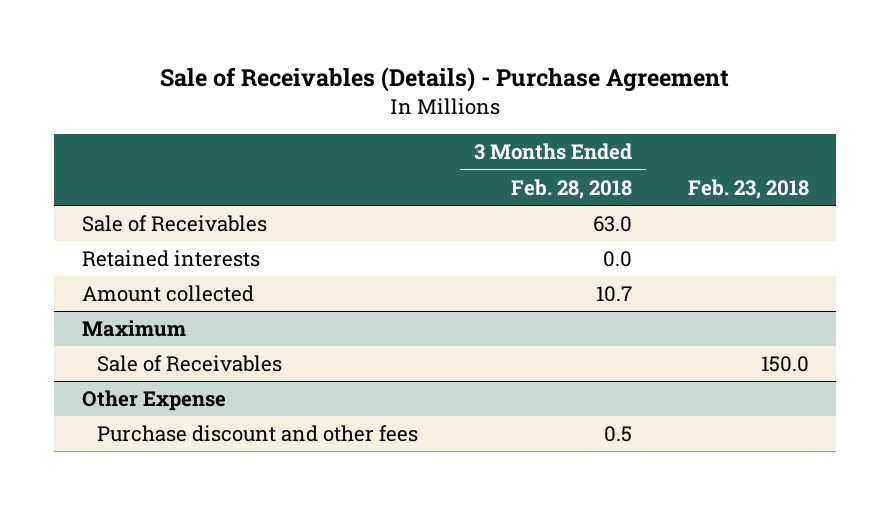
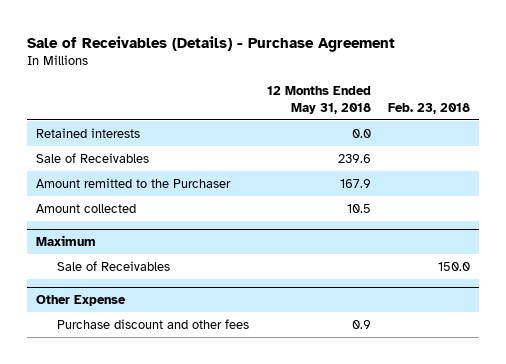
- | 3 Months Ended Feb. 28, 2018 | Feb. 23, 2018
+ | 12 Months Ended May 31, 2018 | Feb. 23, 2018
moved down: Sale of Receivables | 239.6 |
+ Amount remitted to the Purchaser | 167.9 |

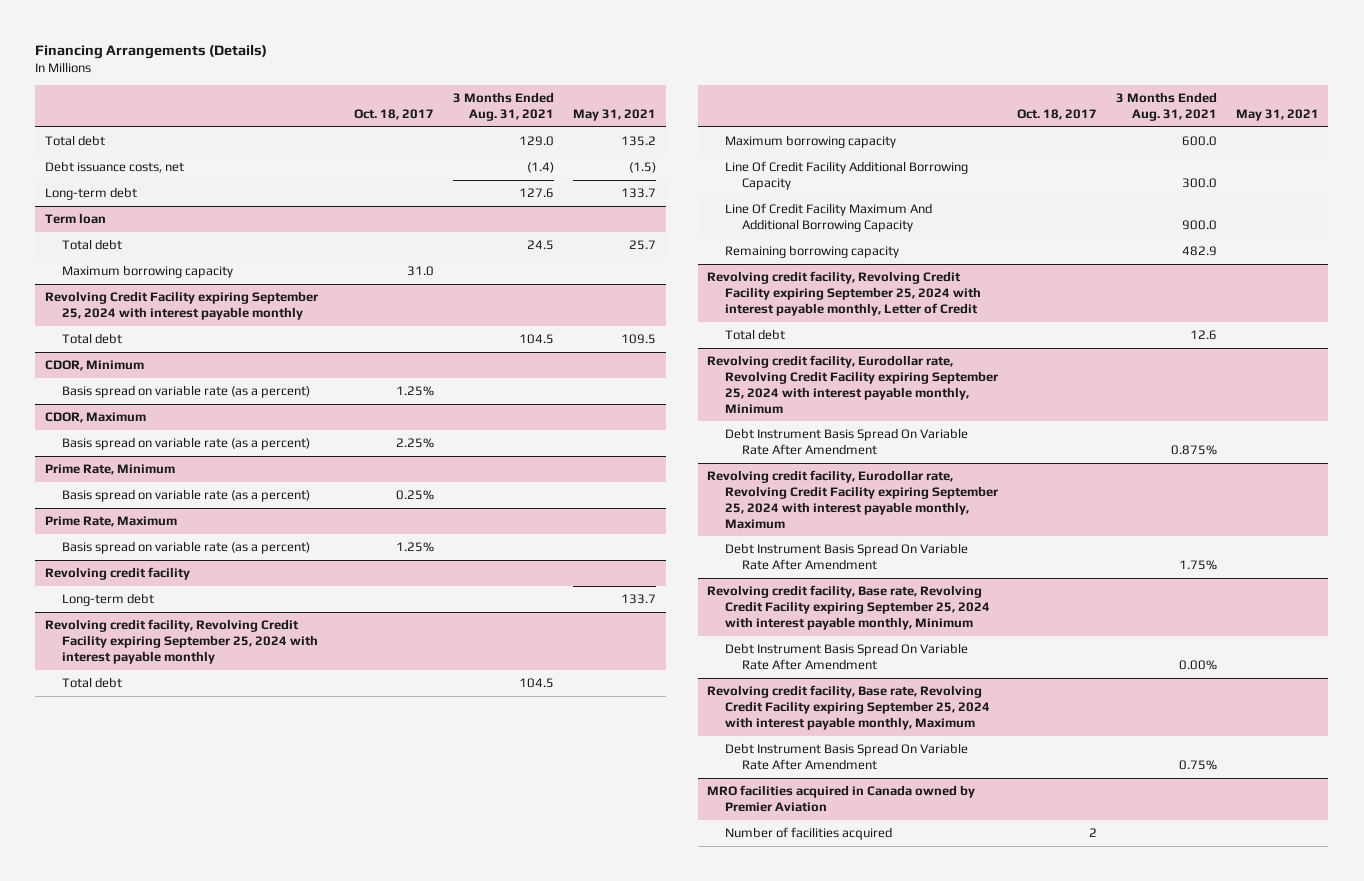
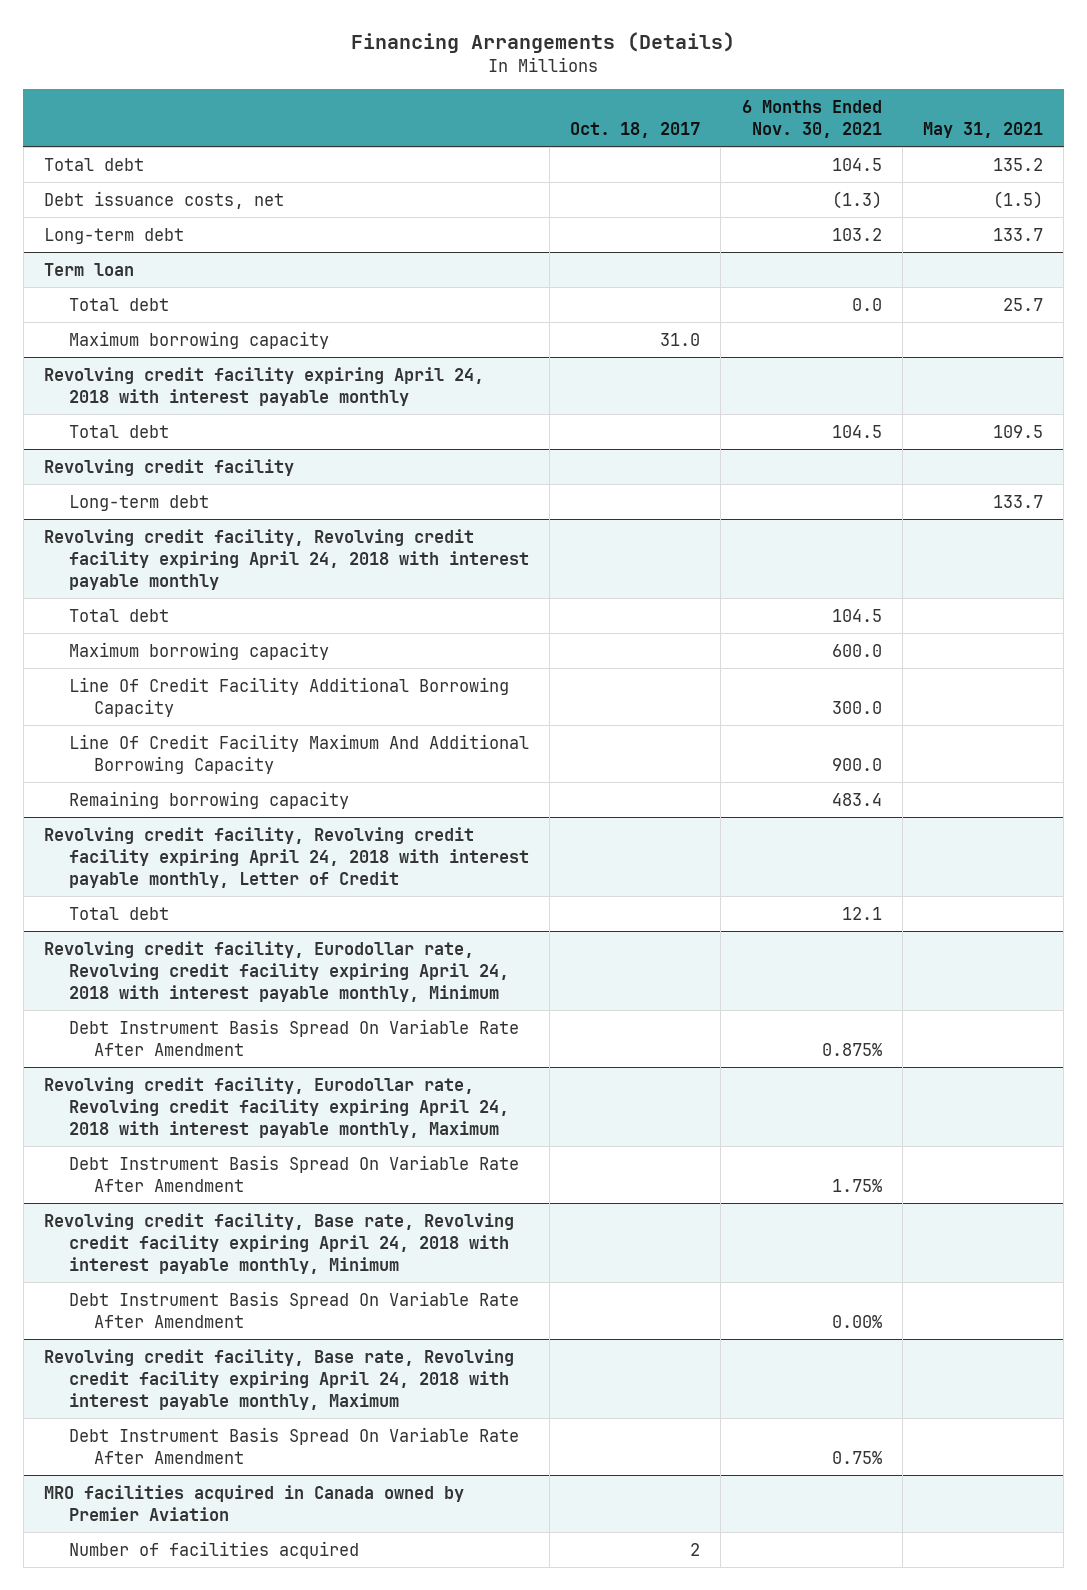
- | Oct. 18, 2017 | 3 Months Ended Aug. 31, 2021 | May 31, 2021
+ | Oct. 18, 2017 | 6 Months Ended Nov. 30, 2021 | May 31, 2021
- Revolving Credit Facility expiring September 25, 2024 with interest payable monthly
+ Revolving credit facility expiring April 24, 2018 with interest payable monthly
- CDOR, Minimum
- Basis spread on variable rate (as a percent) | 1.25% | |
- CDOR, Maximum
- Basis spread on variable rate (as a percent) | 2.25% | |
- Prime Rate, Minimum
- Basis spread on variable rate (as a percent) | 0.25% | |
- Prime Rate, Maximum
- Basis spread on variable rate (as a percent) | 1.25% | |
- Revolving credit facility, Revolving Credit Facility expiring September 25, 2024 with interest payable monthly
+ Revolving credit facility, Revolving credit facility expiring April 24, 2018 with interest payable monthly
- Revolving credit facility, Revolving Credit Facility expiring September 25, 2024 with interest payable monthly, Letter of Credit
+ Revolving credit facility, Revolving credit facility expiring April 24, 2018 with interest payable monthly, Letter of Credit
- Revolving credit facility, Eurodollar rate, Revolving Credit Facility expiring September 25, 2024 with interest payable monthly, Minimum
+ Revolving credit facility, Eurodollar rate, Revolving credit facility expiring April 24, 2018 with interest payable monthly, Minimum
- Revolving credit facility, Eurodollar rate, Revolving Credit Facility expiring September 25, 2024 with interest payable monthly, Maximum
+ Revolving credit facility, Eurodollar rate, Revolving credit facility expiring April 24, 2018 with interest payable monthly, Maximum
- Revolving credit facility, Base rate, Revolving Credit Facility expiring September 25, 2024 with interest payable monthly, Minimum
+ Revolving credit facility, Base rate, Revolving credit facility expiring April 24, 2018 with interest payable monthly, Minimum
- Revolving credit facility, Base rate, Revolving Credit Facility expiring September 25, 2024 with interest payable monthly, Maximum
+ Revolving credit facility, Base rate, Revolving credit facility expiring April 24, 2018 with interest payable monthly, Maximum

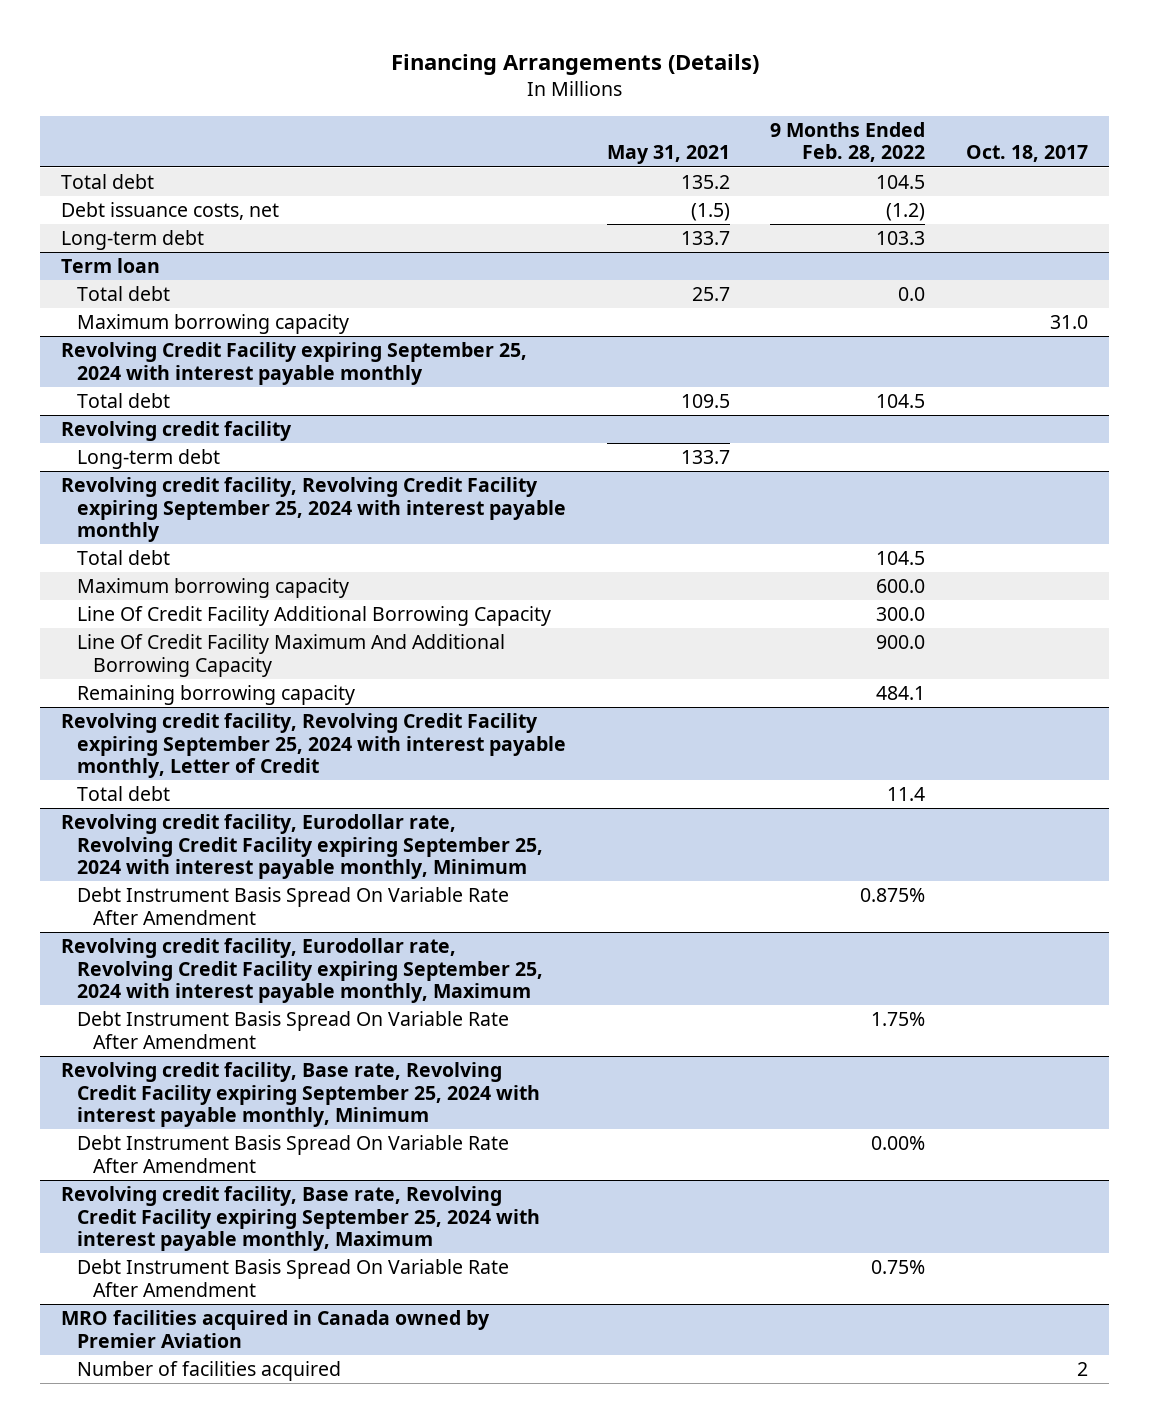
- | Oct. 18, 2017 | 6 Months Ended Nov. 30, 2021 | May 31, 2021
+ | May 31, 2021 | 9 Months Ended Feb. 28, 2022 | Oct. 18, 2017
- Revolving credit facility expiring April 24, 2018 with interest payable monthly
+ Revolving Credit Facility expiring September 25, 2024 with interest payable monthly
- Revolving credit facility, Revolving credit facility expiring April 24, 2018 with interest payable monthly
+ Revolving credit facility, Revolving Credit Facility expiring September 25, 2024 with interest payable monthly
- Revolving credit facility, Revolving credit facility expiring April 24, 2018 with interest payable monthly, Letter of Credit
+ Revolving credit facility, Revolving Credit Facility expiring September 25, 2024 with interest payable monthly, Letter of Credit
- Revolving credit facility, Eurodollar rate, Revolving credit facility expiring April 24, 2018 with interest payable monthly, Minimum
+ Revolving credit facility, Eurodollar rate, Revolving Credit Facility expiring September 25, 2024 with interest payable monthly, Minimum
- Revolving credit facility, Eurodollar rate, Revolving credit facility expiring April 24, 2018 with interest payable monthly, Maximum
+ Revolving credit facility, Eurodollar rate, Revolving Credit Facility expiring September 25, 2024 with interest payable monthly, Maximum
- Revolving credit facility, Base rate, Revolving credit facility expiring April 24, 2018 with interest payable monthly, Minimum
+ Revolving credit facility, Base rate, Revolving Credit Facility expiring September 25, 2024 with interest payable monthly, Minimum
- Revolving credit facility, Base rate, Revolving credit facility expiring April 24, 2018 with interest payable monthly, Maximum
+ Revolving credit facility, Base rate, Revolving Credit Facility expiring September 25, 2024 with interest payable monthly, Maximum

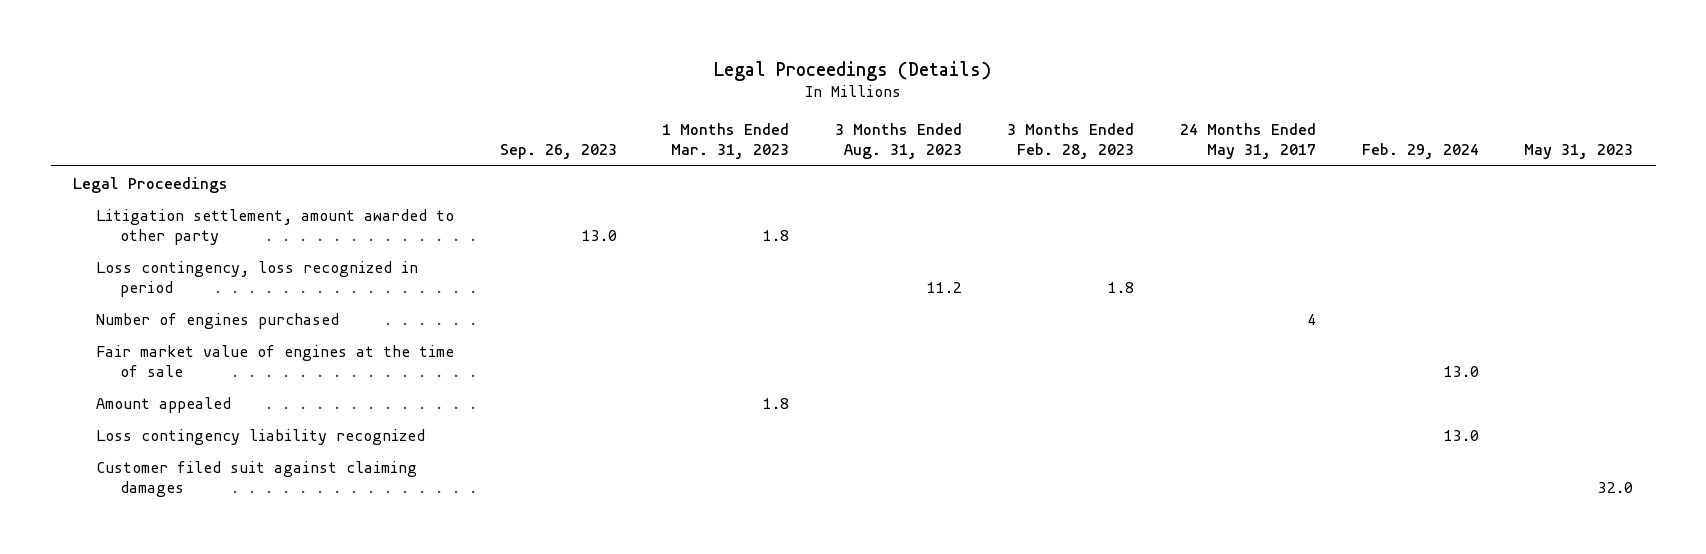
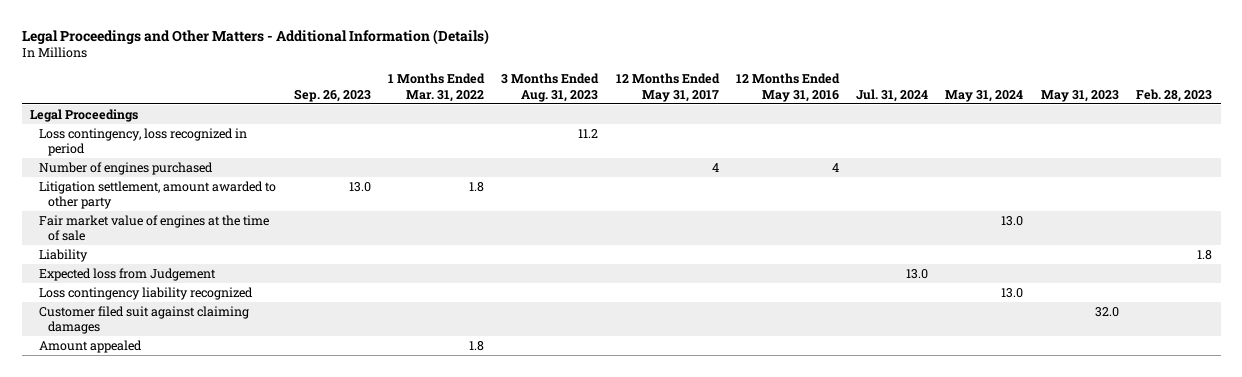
- Legal Proceedings (Details)
+ Legal Proceedings and Other Matters - Additional Information (Details)
- | Sep. 26, 2023 | 1 Months Ended Mar. 31, 2023 | 3 Months Ended Aug. 31, 2023 | 3 Months Ended Feb. 28, 2023 | 24 Months Ended May 31, 2017 | Feb. 29, 2024 | May 31, 2023
+ | Sep. 26, 2023 | 1 Months Ended Mar. 31, 2022 | 3 Months Ended Aug. 31, 2023 | 12 Months Ended May 31, 2017 | 12 Months Ended May 31, 2016 | Jul. 31, 2024 | May 31, 2024 | May 31, 2023 | Feb. 28, 2023
moved down: Litigation settlement, amount awarded to other party | 13.0 | 1.8 | | | | | | |
+ Liability | | | | | | | | | 1.8
+ Expected loss from Judgement | | | | | | 13.0 | | |
moved down: Amount appealed | | 1.8 | | | | | | |

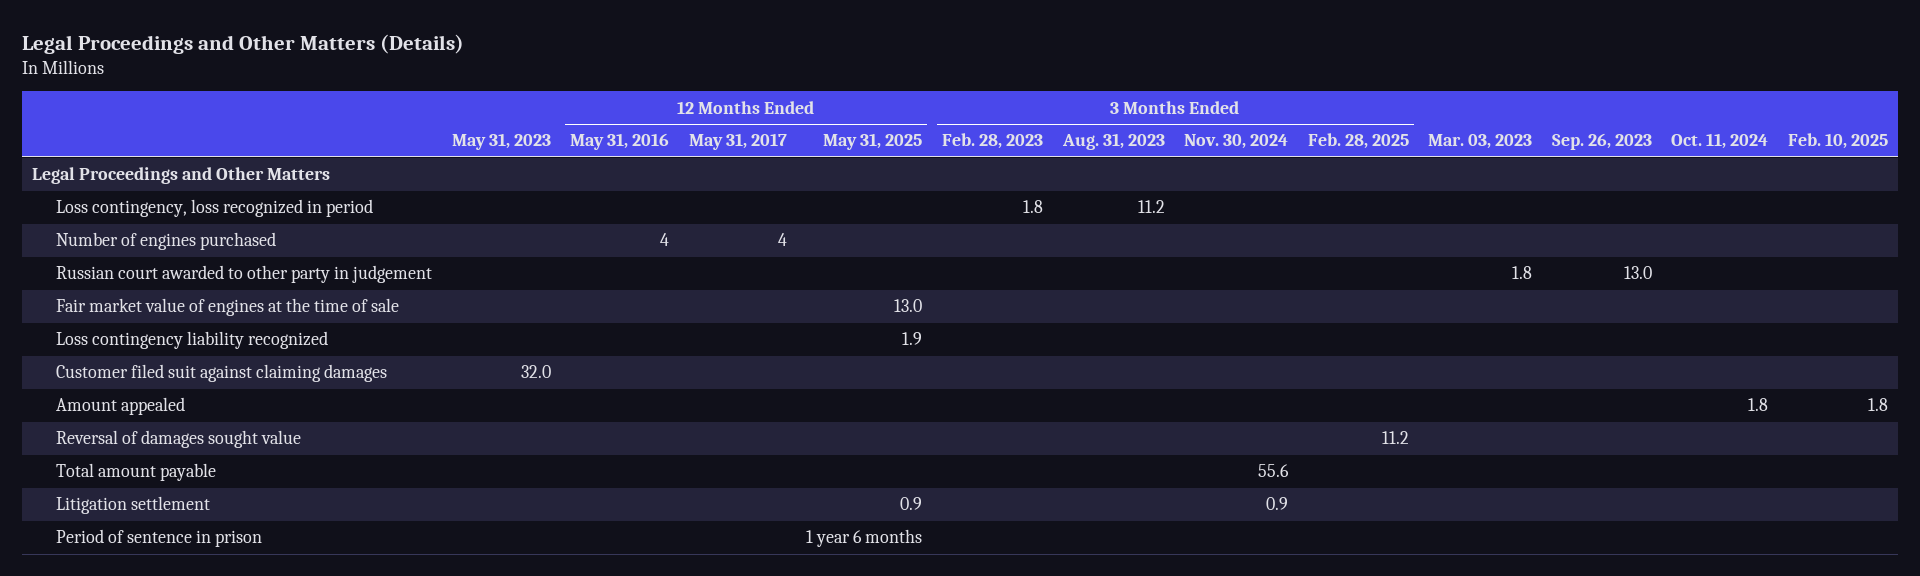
- Legal Proceedings and Other Matters - Additional Information (Details)
+ Legal Proceedings and Other Matters (Details)
- | Sep. 26, 2023 | 1 Months Ended Mar. 31, 2022 | 3 Months Ended Aug. 31, 2023 | 12 Months Ended May 31, 2017 | 12 Months Ended May 31, 2016 | Jul. 31, 2024 | May 31, 2024 | May 31, 2023 | Feb. 28, 2023
+ | May 31, 2023 | 12 Months Ended May 31, 2016 | 12 Months Ended May 31, 2017 | 12 Months Ended May 31, 2025 | 3 Months Ended Feb. 28, 2023 | 3 Months Ended Aug. 31, 2023 | 3 Months Ended Nov. 30, 2024 | 3 Months Ended Feb. 28, 2025 | Mar. 03, 2023 | Sep. 26, 2023 | Oct. 11, 2024 | Feb. 10, 2025
- Legal Proceedings
+ Legal Proceedings and Other Matters
- Litigation settlement, amount awarded to other party | 13.0 | 1.8 | | | | | | |
+ Russian court awarded to other party in judgement | | | | | | | | | 1.8 | 13.0 | |
- Liability | | | | | | | | | 1.8
- Expected loss from Judgement | | | | | | 13.0 | | |
+ Reversal of damages sought value | | | | | | | | 11.2 | | | |
+ Total amount payable | | | | | | | 55.6 | | | | |
+ Litigation settlement | | | | 0.9 | | | 0.9 | | | | |
+ Period of sentence in prison | | | | 1 year 6 months | | | | | | | |

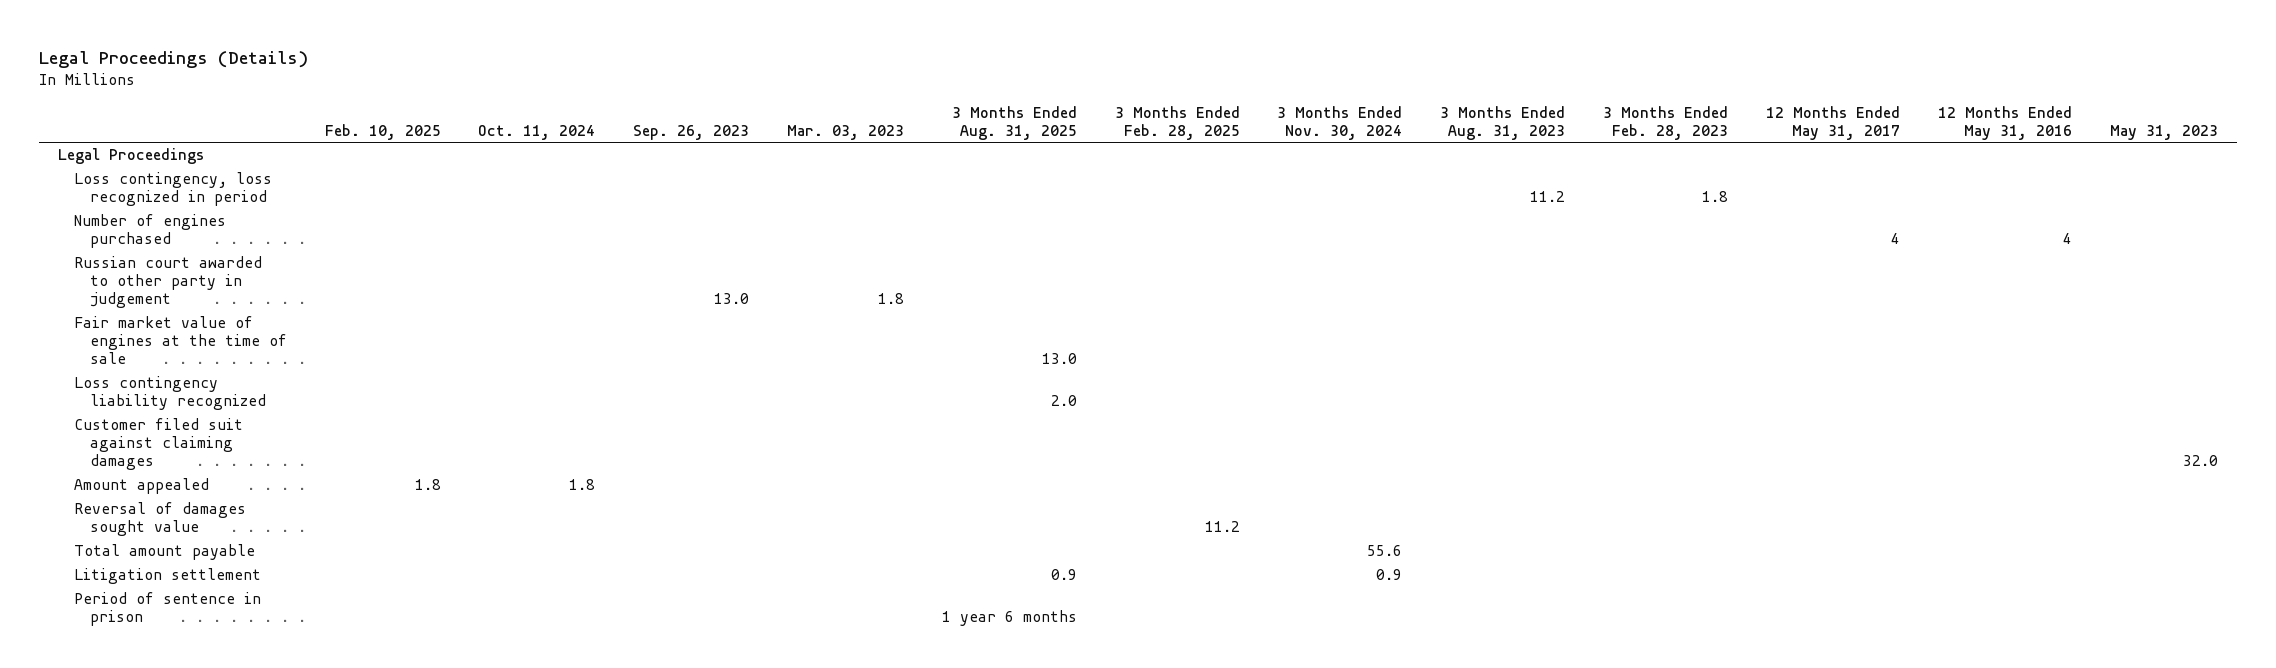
- Legal Proceedings and Other Matters (Details)
+ Legal Proceedings (Details)
- | May 31, 2023 | 12 Months Ended May 31, 2016 | 12 Months Ended May 31, 2017 | 12 Months Ended May 31, 2025 | 3 Months Ended Feb. 28, 2023 | 3 Months Ended Aug. 31, 2023 | 3 Months Ended Nov. 30, 2024 | 3 Months Ended Feb. 28, 2025 | Mar. 03, 2023 | Sep. 26, 2023 | Oct. 11, 2024 | Feb. 10, 2025
+ | Feb. 10, 2025 | Oct. 11, 2024 | Sep. 26, 2023 | Mar. 03, 2023 | 3 Months Ended Aug. 31, 2025 | 3 Months Ended Feb. 28, 2025 | 3 Months Ended Nov. 30, 2024 | 3 Months Ended Aug. 31, 2023 | 3 Months Ended Feb. 28, 2023 | 12 Months Ended May 31, 2017 | 12 Months Ended May 31, 2016 | May 31, 2023
- Legal Proceedings and Other Matters
+ Legal Proceedings

